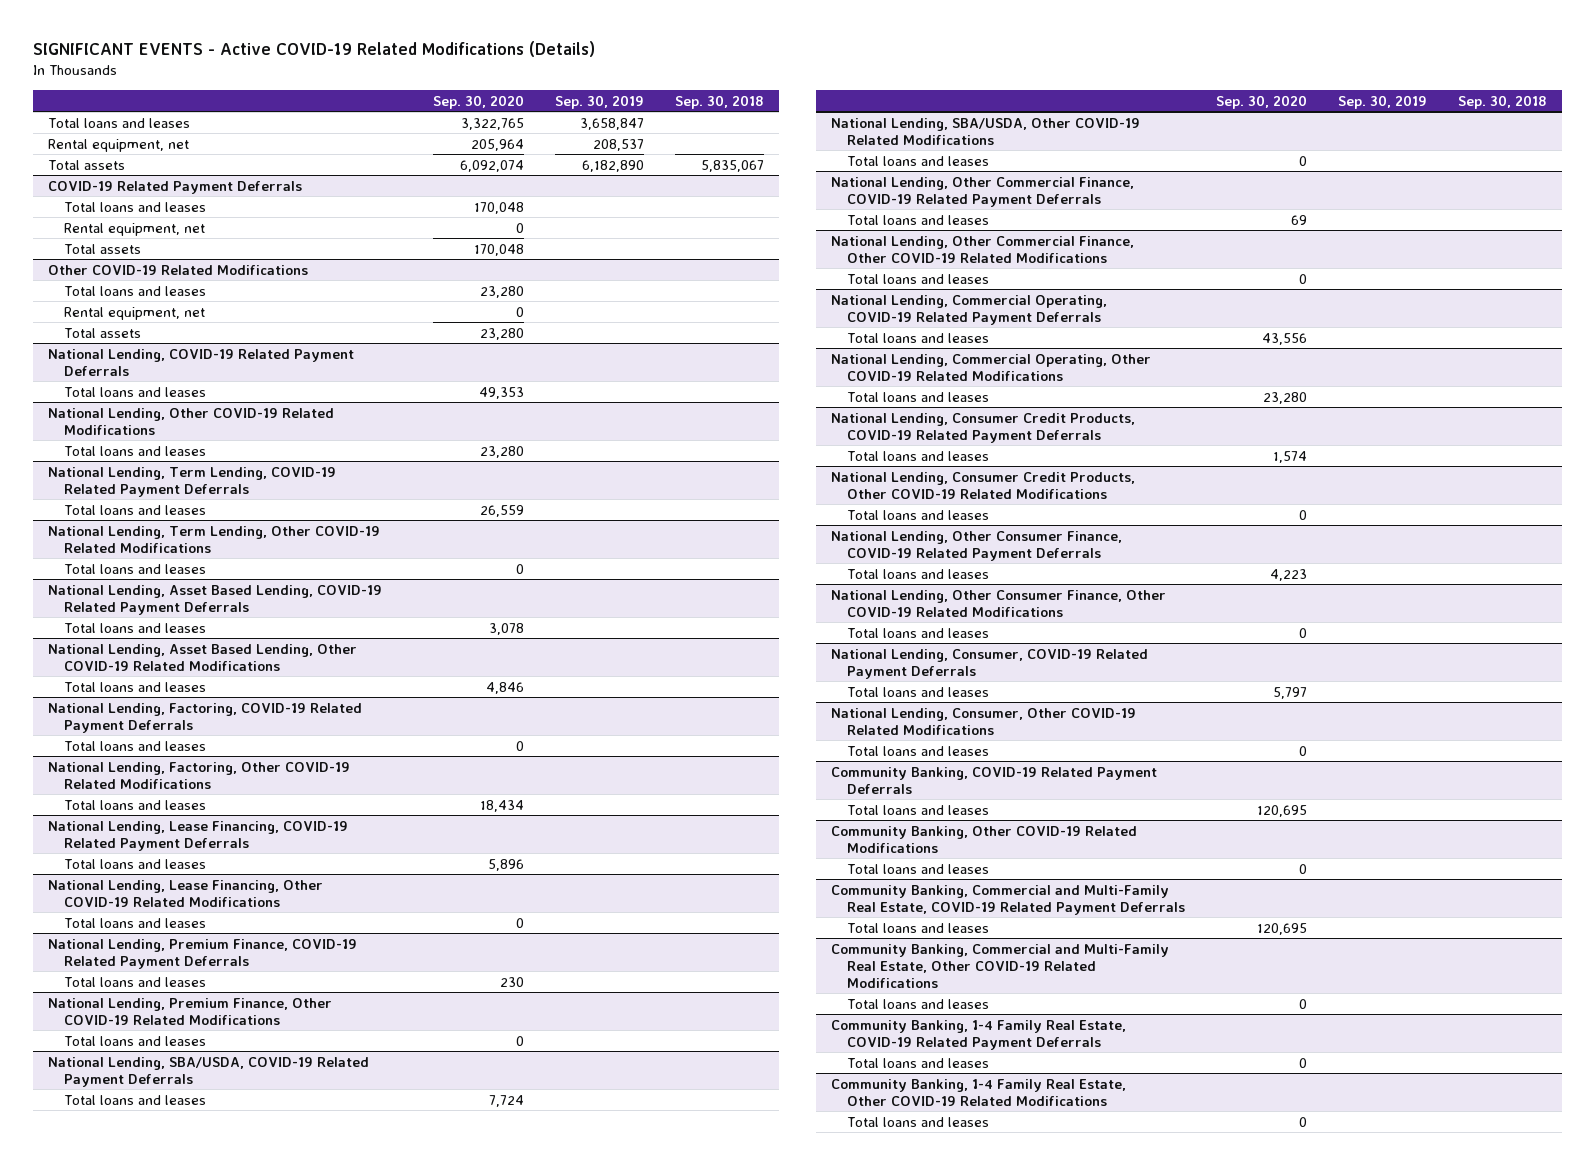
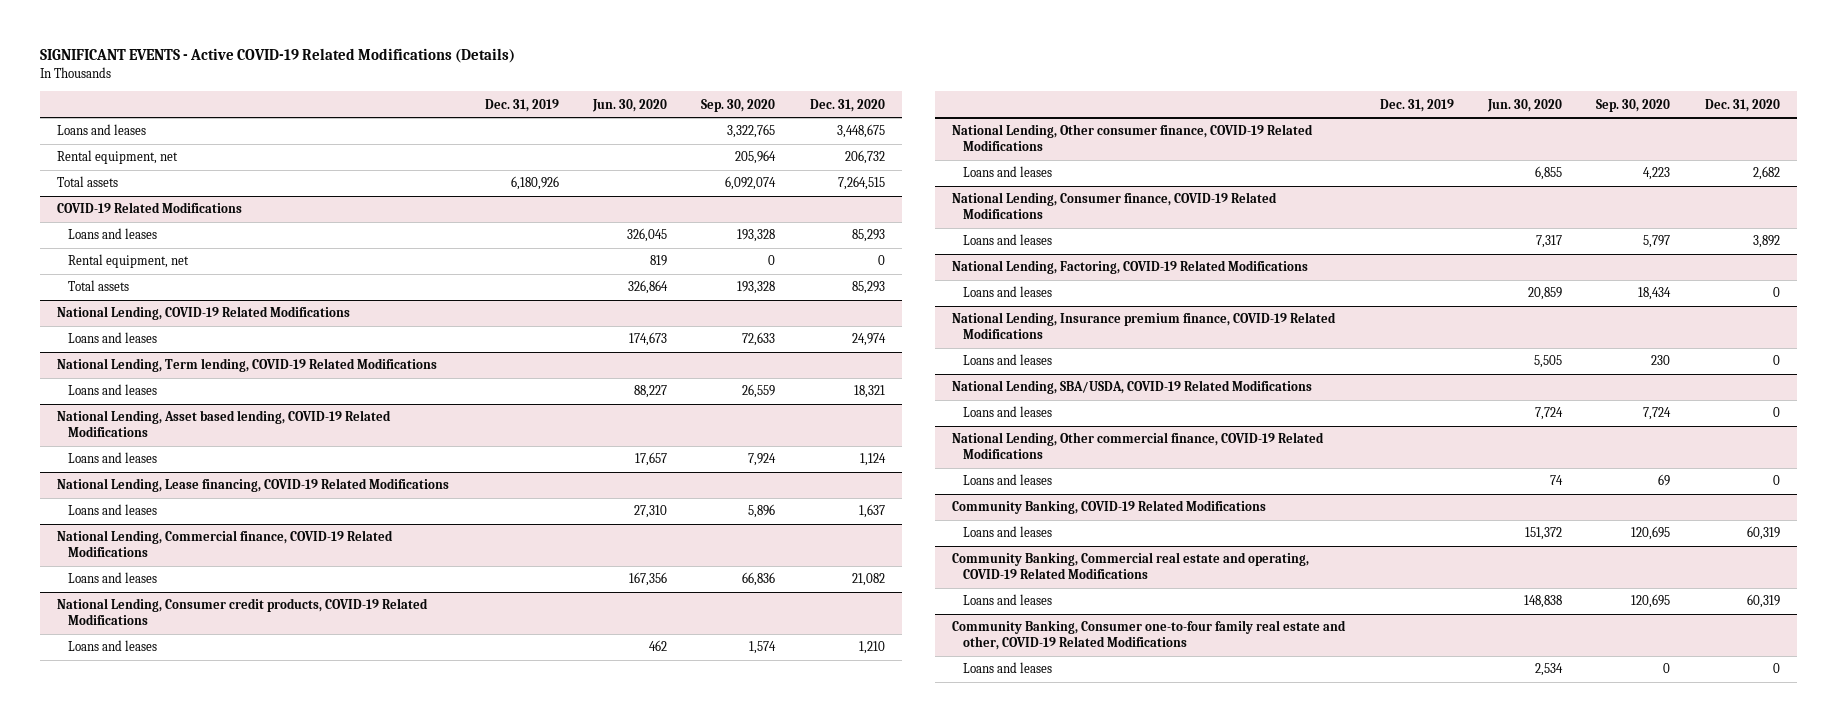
- | Sep. 30, 2020 | Sep. 30, 2019 | Sep. 30, 2018
+ | Dec. 31, 2019 | Jun. 30, 2020 | Sep. 30, 2020 | Dec. 31, 2020
- Total loans and leases | 3,322,765 | 3,658,847 |
+ Loans and leases | | | 3,322,765 | 3,448,675
- COVID-19 Related Payment Deferrals
- Total loans and leases | 170,048 | |
- Rental equipment, net | 0 | |
- Total assets | 170,048 | |
- Other COVID-19 Related Modifications
- Total loans and leases | 23,280 | |
+ COVID-19 Related Modifications
+ Loans and leases | | 326,045 | 193,328 | 85,293
- Total assets | 23,280 | |
- National Lending, COVID-19 Related Payment Deferrals
- Total loans and leases | 49,353 | |
- National Lending, Other COVID-19 Related Modifications
- Total loans and leases | 23,280 | |
- National Lending, Term Lending, COVID-19 Related Payment Deferrals
- Total loans and leases | 26,559 | |
- National Lending, Term Lending, Other COVID-19 Related Modifications
- Total loans and leases | 0 | |
- National Lending, Asset Based Lending, COVID-19 Related Payment Deferrals
- Total loans and leases | 3,078 | |
- National Lending, Asset Based Lending, Other COVID-19 Related Modifications
- Total loans and leases | 4,846 | |
- National Lending, Factoring, COVID-19 Related Payment Deferrals
- Total loans and leases | 0 | |
- National Lending, Factoring, Other COVID-19 Related Modifications
- Total loans and leases | 18,434 | |
- National Lending, Lease Financing, COVID-19 Related Payment Deferrals
- Total loans and leases | 5,896 | |
- National Lending, Lease Financing, Other COVID-19 Related Modifications
- Total loans and leases | 0 | |
- National Lending, Premium Finance, COVID-19 Related Payment Deferrals
- Total loans and leases | 230 | |
- National Lending, Premium Finance, Other COVID-19 Related Modifications
- Total loans and leases | 0 | |
- National Lending, SBA/USDA, COVID-19 Related Payment Deferrals
- Total loans and leases | 7,724 | |
- National Lending, SBA/USDA, Other COVID-19 Related Modifications
- Total loans and leases | 0 | |
- National Lending, Other Commercial Finance, COVID-19 Related Payment Deferrals
- Total loans and leases | 69 | |
- National Lending, Other Commercial Finance, Other COVID-19 Related Modifications
- Total loans and leases | 0 | |
- National Lending, Commercial Operating, COVID-19 Related Payment Deferrals
- Total loans and leases | 43,556 | |
- National Lending, Commercial Operating, Other COVID-19 Related Modifications
- Total loans and leases | 23,280 | |
- National Lending, Consumer Credit Products, COVID-19 Related Payment Deferrals
- Total loans and leases | 1,574 | |
- National Lending, Consumer Credit Products, Other COVID-19 Related Modifications
- Total loans and leases | 0 | |
- National Lending, Other Consumer Finance, COVID-19 Related Payment Deferrals
- Total loans and leases | 4,223 | |
- National Lending, Other Consumer Finance, Other COVID-19 Related Modifications
- Total loans and leases | 0 | |
- National Lending, Consumer, COVID-19 Related Payment Deferrals
- Total loans and leases | 5,797 | |
- National Lending, Consumer, Other COVID-19 Related Modifications
- Total loans and leases | 0 | |
- Community Banking, COVID-19 Related Payment Deferrals
- Total loans and leases | 120,695 | |
- Community Banking, Other COVID-19 Related Modifications
- Total loans and leases | 0 | |
- Community Banking, Commercial and Multi-Family Real Estate, COVID-19 Related Payment Deferrals
- Total loans and leases | 120,695 | |
- Community Banking, Commercial and Multi-Family Real Estate, Other COVID-19 Related Modifications
- Total loans and leases | 0 | |
- Community Banking, 1-4 Family Real Estate, COVID-19 Related Payment Deferrals
- Total loans and leases | 0 | |
- Community Banking, 1-4 Family Real Estate, Other COVID-19 Related Modifications
- Total loans and leases | 0 | |
+ Total assets | | 326,864 | 193,328 | 85,293
+ National Lending, COVID-19 Related Modifications
+ Loans and leases | | 174,673 | 72,633 | 24,974
+ National Lending, Term lending, COVID-19 Related Modifications
+ Loans and leases | | 88,227 | 26,559 | 18,321
+ National Lending, Asset based lending, COVID-19 Related Modifications
+ Loans and leases | | 17,657 | 7,924 | 1,124
+ National Lending, Lease financing, COVID-19 Related Modifications
+ Loans and leases | | 27,310 | 5,896 | 1,637
+ National Lending, Commercial finance, COVID-19 Related Modifications
+ Loans and leases | | 167,356 | 66,836 | 21,082
+ National Lending, Consumer credit products, COVID-19 Related Modifications
+ Loans and leases | | 462 | 1,574 | 1,210
+ National Lending, Other consumer finance, COVID-19 Related Modifications
+ Loans and leases | | 6,855 | 4,223 | 2,682
+ National Lending, Consumer finance, COVID-19 Related Modifications
+ Loans and leases | | 7,317 | 5,797 | 3,892
+ National Lending, Factoring, COVID-19 Related Modifications
+ Loans and leases | | 20,859 | 18,434 | 0
+ National Lending, Insurance premium finance, COVID-19 Related Modifications
+ Loans and leases | | 5,505 | 230 | 0
+ National Lending, SBA/USDA, COVID-19 Related Modifications
+ Loans and leases | | 7,724 | 7,724 | 0
+ National Lending, Other commercial finance, COVID-19 Related Modifications
+ Loans and leases | | 74 | 69 | 0
+ Community Banking, COVID-19 Related Modifications
+ Loans and leases | | 151,372 | 120,695 | 60,319
+ Community Banking, Commercial real estate and operating, COVID-19 Related Modifications
+ Loans and leases | | 148,838 | 120,695 | 60,319
+ Community Banking, Consumer one-to-four family real estate and other, COVID-19 Related Modifications
+ Loans and leases | | 2,534 | 0 | 0

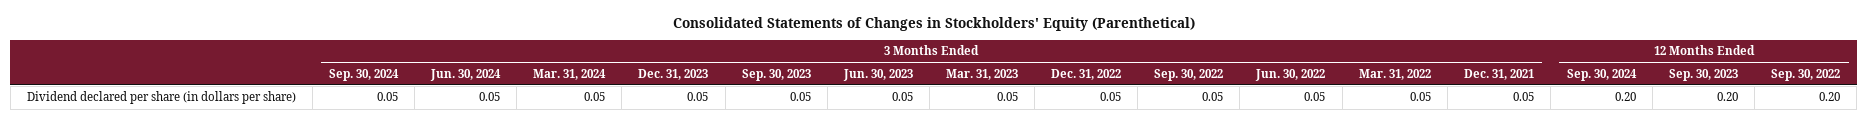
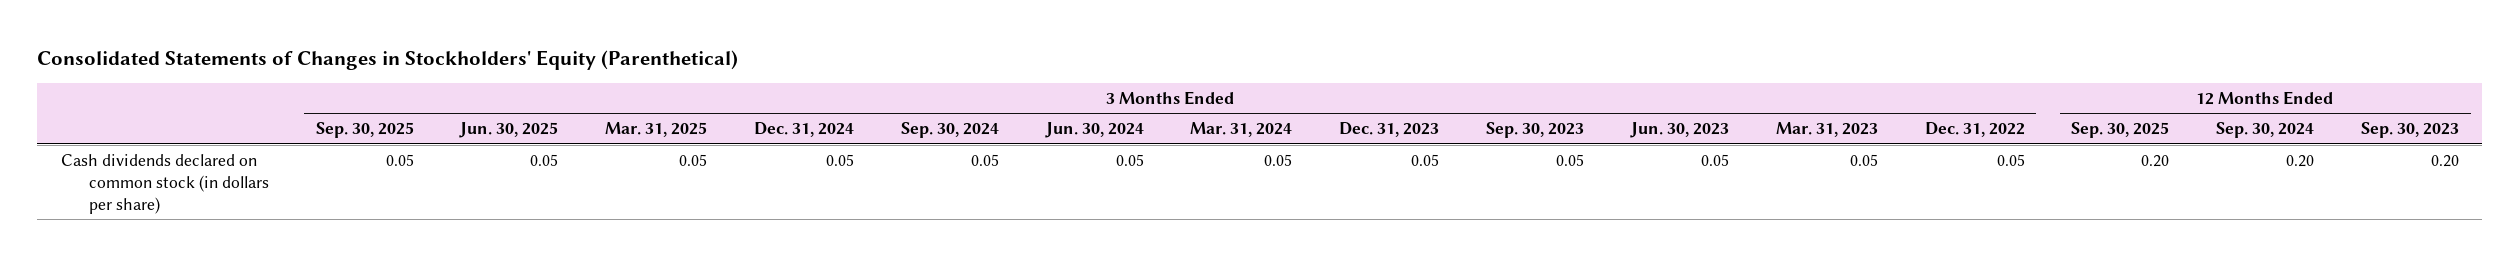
- | 3 Months Ended Sep. 30, 2024 | 3 Months Ended Jun. 30, 2024 | 3 Months Ended Mar. 31, 2024 | 3 Months Ended Dec. 31, 2023 | 3 Months Ended Sep. 30, 2023 | 3 Months Ended Jun. 30, 2023 | 3 Months Ended Mar. 31, 2023 | 3 Months Ended Dec. 31, 2022 | 3 Months Ended Sep. 30, 2022 | 3 Months Ended Jun. 30, 2022 | 3 Months Ended Mar. 31, 2022 | 3 Months Ended Dec. 31, 2021 | 12 Months Ended Sep. 30, 2024 | 12 Months Ended Sep. 30, 2023 | 12 Months Ended Sep. 30, 2022
+ | 3 Months Ended Sep. 30, 2025 | 3 Months Ended Jun. 30, 2025 | 3 Months Ended Mar. 31, 2025 | 3 Months Ended Dec. 31, 2024 | 3 Months Ended Sep. 30, 2024 | 3 Months Ended Jun. 30, 2024 | 3 Months Ended Mar. 31, 2024 | 3 Months Ended Dec. 31, 2023 | 3 Months Ended Sep. 30, 2023 | 3 Months Ended Jun. 30, 2023 | 3 Months Ended Mar. 31, 2023 | 3 Months Ended Dec. 31, 2022 | 12 Months Ended Sep. 30, 2025 | 12 Months Ended Sep. 30, 2024 | 12 Months Ended Sep. 30, 2023
- Dividend declared per share (in dollars per share) | 0.05 | 0.05 | 0.05 | 0.05 | 0.05 | 0.05 | 0.05 | 0.05 | 0.05 | 0.05 | 0.05 | 0.05 | 0.20 | 0.20 | 0.20
+ Cash dividends declared on common stock (in dollars per share) | 0.05 | 0.05 | 0.05 | 0.05 | 0.05 | 0.05 | 0.05 | 0.05 | 0.05 | 0.05 | 0.05 | 0.05 | 0.20 | 0.20 | 0.20

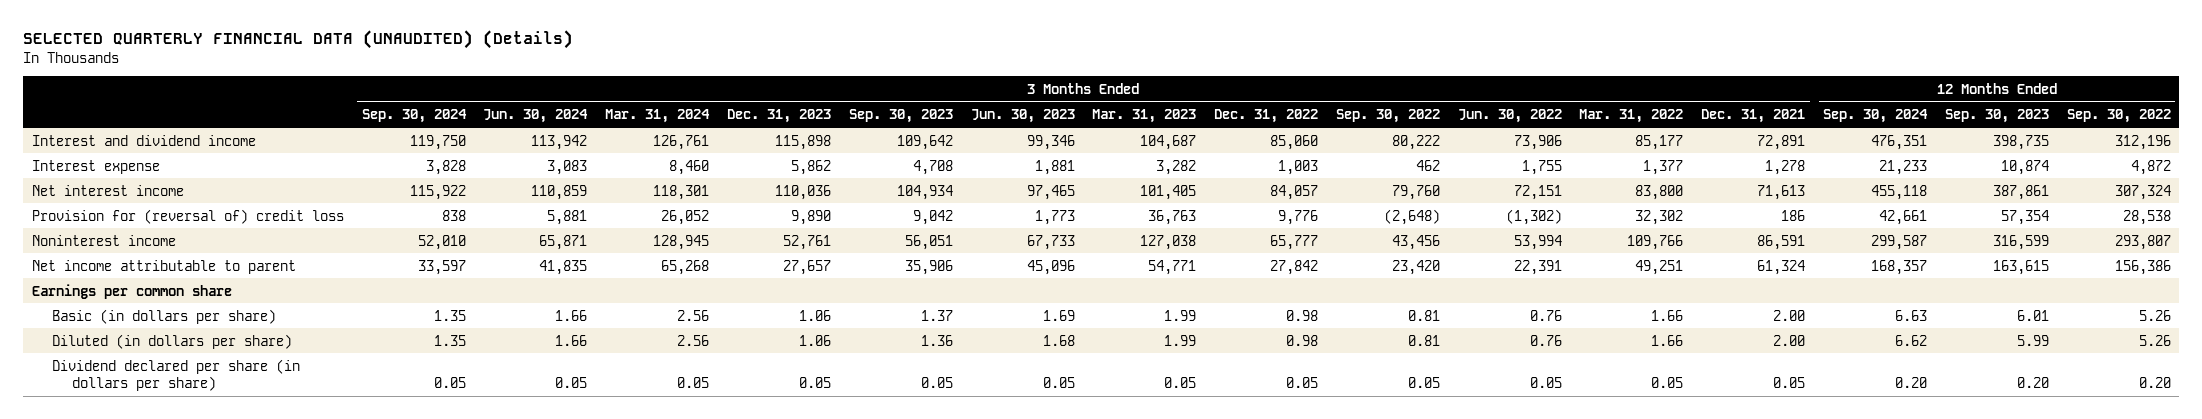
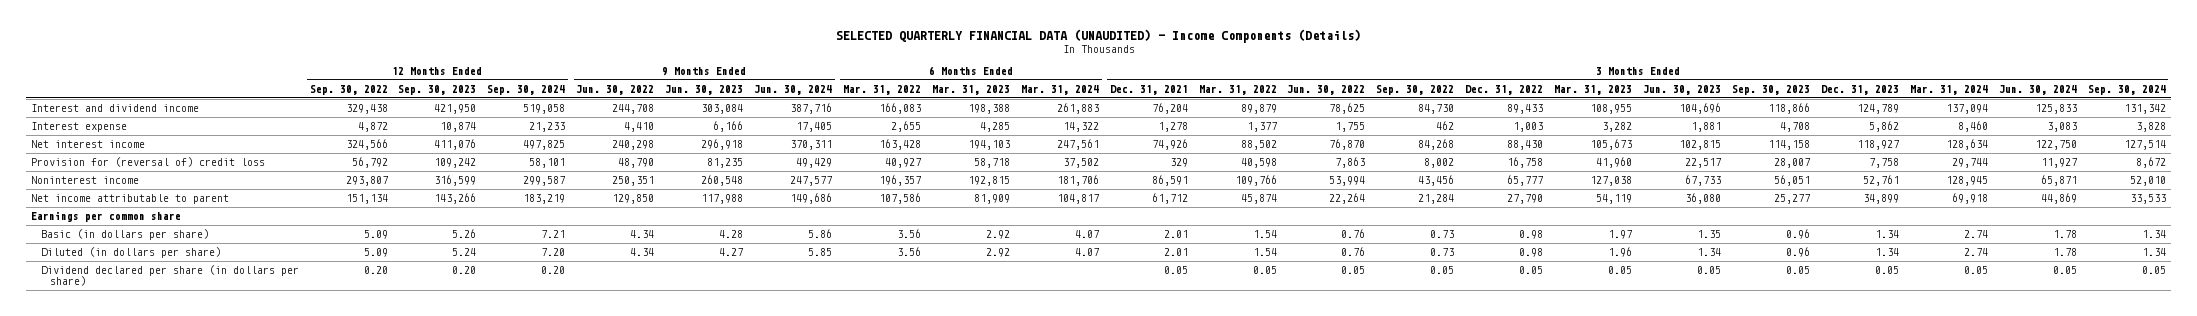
- SELECTED QUARTERLY FINANCIAL DATA (UNAUDITED) (Details)
+ SELECTED QUARTERLY FINANCIAL DATA (UNAUDITED) - Income Components (Details)
- | 3 Months Ended Sep. 30, 2024 | 3 Months Ended Jun. 30, 2024 | 3 Months Ended Mar. 31, 2024 | 3 Months Ended Dec. 31, 2023 | 3 Months Ended Sep. 30, 2023 | 3 Months Ended Jun. 30, 2023 | 3 Months Ended Mar. 31, 2023 | 3 Months Ended Dec. 31, 2022 | 3 Months Ended Sep. 30, 2022 | 3 Months Ended Jun. 30, 2022 | 3 Months Ended Mar. 31, 2022 | 3 Months Ended Dec. 31, 2021 | 12 Months Ended Sep. 30, 2024 | 12 Months Ended Sep. 30, 2023 | 12 Months Ended Sep. 30, 2022
+ | 12 Months Ended Sep. 30, 2022 | 12 Months Ended Sep. 30, 2023 | 12 Months Ended Sep. 30, 2024 | 9 Months Ended Jun. 30, 2022 | 9 Months Ended Jun. 30, 2023 | 9 Months Ended Jun. 30, 2024 | 6 Months Ended Mar. 31, 2022 | 6 Months Ended Mar. 31, 2023 | 6 Months Ended Mar. 31, 2024 | 3 Months Ended Dec. 31, 2021 | 3 Months Ended Mar. 31, 2022 | 3 Months Ended Jun. 30, 2022 | 3 Months Ended Sep. 30, 2022 | 3 Months Ended Dec. 31, 2022 | 3 Months Ended Mar. 31, 2023 | 3 Months Ended Jun. 30, 2023 | 3 Months Ended Sep. 30, 2023 | 3 Months Ended Dec. 31, 2023 | 3 Months Ended Mar. 31, 2024 | 3 Months Ended Jun. 30, 2024 | 3 Months Ended Sep. 30, 2024
- Interest and dividend income | 119,750 | 113,942 | 126,761 | 115,898 | 109,642 | 99,346 | 104,687 | 85,060 | 80,222 | 73,906 | 85,177 | 72,891 | 476,351 | 398,735 | 312,196
+ Interest and dividend income | 329,438 | 421,950 | 519,058 | 244,708 | 303,084 | 387,716 | 166,083 | 198,388 | 261,883 | 76,204 | 89,879 | 78,625 | 84,730 | 89,433 | 108,955 | 104,696 | 118,866 | 124,789 | 137,094 | 125,833 | 131,342
- Net interest income | 115,922 | 110,859 | 118,301 | 110,036 | 104,934 | 97,465 | 101,405 | 84,057 | 79,760 | 72,151 | 83,800 | 71,613 | 455,118 | 387,861 | 307,324
- Provision for (reversal of) credit loss | 838 | 5,881 | 26,052 | 9,890 | 9,042 | 1,773 | 36,763 | 9,776 | (2,648) | (1,302) | 32,302 | 186 | 42,661 | 57,354 | 28,538
+ Net interest income | 324,566 | 411,076 | 497,825 | 240,298 | 296,918 | 370,311 | 163,428 | 194,103 | 247,561 | 74,926 | 88,502 | 76,870 | 84,268 | 88,430 | 105,673 | 102,815 | 114,158 | 118,927 | 128,634 | 122,750 | 127,514
+ Provision for (reversal of) credit loss | 56,792 | 109,242 | 58,101 | 48,790 | 81,235 | 49,429 | 40,927 | 58,718 | 37,502 | 329 | 40,598 | 7,863 | 8,002 | 16,758 | 41,960 | 22,517 | 28,007 | 7,758 | 29,744 | 11,927 | 8,672
- Net income attributable to parent | 33,597 | 41,835 | 65,268 | 27,657 | 35,906 | 45,096 | 54,771 | 27,842 | 23,420 | 22,391 | 49,251 | 61,324 | 168,357 | 163,615 | 156,386
+ Net income attributable to parent | 151,134 | 143,266 | 183,219 | 129,850 | 117,988 | 149,686 | 107,586 | 81,909 | 104,817 | 61,712 | 45,874 | 22,264 | 21,284 | 27,790 | 54,119 | 36,080 | 25,277 | 34,899 | 69,918 | 44,869 | 33,533
- Basic (in dollars per share) | 1.35 | 1.66 | 2.56 | 1.06 | 1.37 | 1.69 | 1.99 | 0.98 | 0.81 | 0.76 | 1.66 | 2.00 | 6.63 | 6.01 | 5.26
- Diluted (in dollars per share) | 1.35 | 1.66 | 2.56 | 1.06 | 1.36 | 1.68 | 1.99 | 0.98 | 0.81 | 0.76 | 1.66 | 2.00 | 6.62 | 5.99 | 5.26
+ Basic (in dollars per share) | 5.09 | 5.26 | 7.21 | 4.34 | 4.28 | 5.86 | 3.56 | 2.92 | 4.07 | 2.01 | 1.54 | 0.76 | 0.73 | 0.98 | 1.97 | 1.35 | 0.96 | 1.34 | 2.74 | 1.78 | 1.34
+ Diluted (in dollars per share) | 5.09 | 5.24 | 7.20 | 4.34 | 4.27 | 5.85 | 3.56 | 2.92 | 4.07 | 2.01 | 1.54 | 0.76 | 0.73 | 0.98 | 1.96 | 1.34 | 0.96 | 1.34 | 2.74 | 1.78 | 1.34

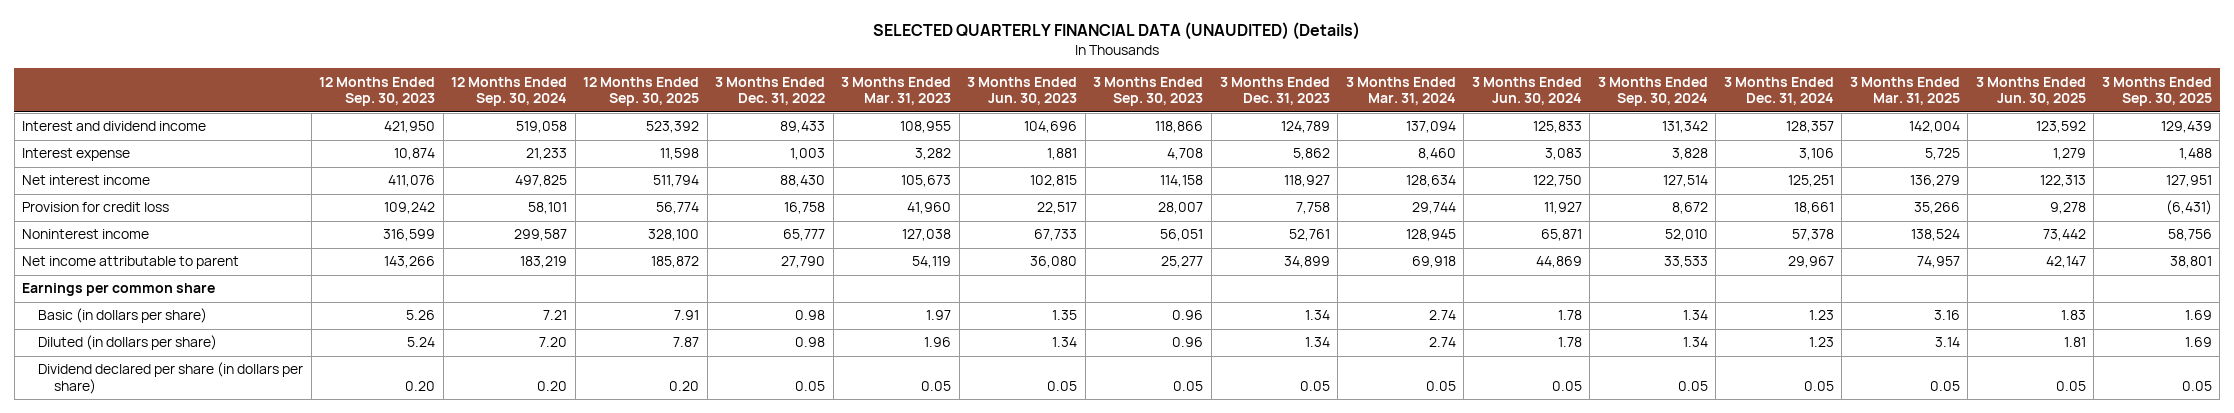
- SELECTED QUARTERLY FINANCIAL DATA (UNAUDITED) - Income Components (Details)
+ SELECTED QUARTERLY FINANCIAL DATA (UNAUDITED) (Details)
- | 12 Months Ended Sep. 30, 2022 | 12 Months Ended Sep. 30, 2023 | 12 Months Ended Sep. 30, 2024 | 9 Months Ended Jun. 30, 2022 | 9 Months Ended Jun. 30, 2023 | 9 Months Ended Jun. 30, 2024 | 6 Months Ended Mar. 31, 2022 | 6 Months Ended Mar. 31, 2023 | 6 Months Ended Mar. 31, 2024 | 3 Months Ended Dec. 31, 2021 | 3 Months Ended Mar. 31, 2022 | 3 Months Ended Jun. 30, 2022 | 3 Months Ended Sep. 30, 2022 | 3 Months Ended Dec. 31, 2022 | 3 Months Ended Mar. 31, 2023 | 3 Months Ended Jun. 30, 2023 | 3 Months Ended Sep. 30, 2023 | 3 Months Ended Dec. 31, 2023 | 3 Months Ended Mar. 31, 2024 | 3 Months Ended Jun. 30, 2024 | 3 Months Ended Sep. 30, 2024
+ | 12 Months Ended Sep. 30, 2023 | 12 Months Ended Sep. 30, 2024 | 12 Months Ended Sep. 30, 2025 | 3 Months Ended Dec. 31, 2022 | 3 Months Ended Mar. 31, 2023 | 3 Months Ended Jun. 30, 2023 | 3 Months Ended Sep. 30, 2023 | 3 Months Ended Dec. 31, 2023 | 3 Months Ended Mar. 31, 2024 | 3 Months Ended Jun. 30, 2024 | 3 Months Ended Sep. 30, 2024 | 3 Months Ended Dec. 31, 2024 | 3 Months Ended Mar. 31, 2025 | 3 Months Ended Jun. 30, 2025 | 3 Months Ended Sep. 30, 2025
- Provision for (reversal of) credit loss | 56,792 | 109,242 | 58,101 | 48,790 | 81,235 | 49,429 | 40,927 | 58,718 | 37,502 | 329 | 40,598 | 7,863 | 8,002 | 16,758 | 41,960 | 22,517 | 28,007 | 7,758 | 29,744 | 11,927 | 8,672
+ Provision for credit loss | 109,242 | 58,101 | 56,774 | 16,758 | 41,960 | 22,517 | 28,007 | 7,758 | 29,744 | 11,927 | 8,672 | 18,661 | 35,266 | 9,278 | (6,431)

